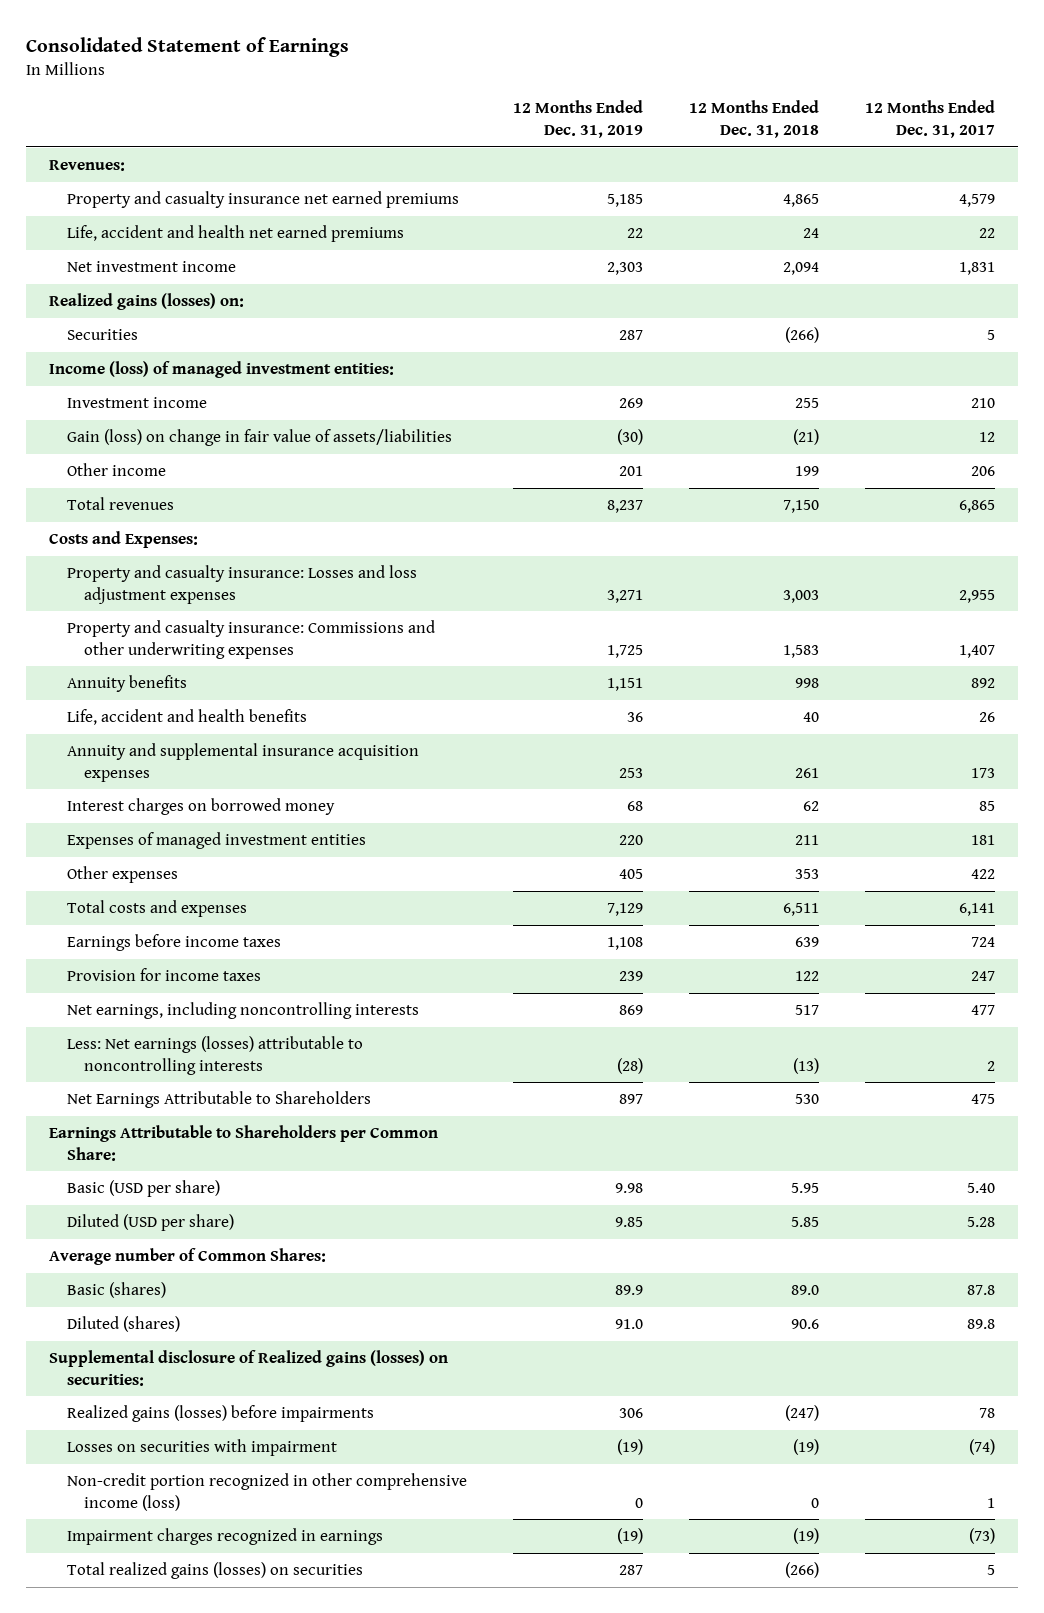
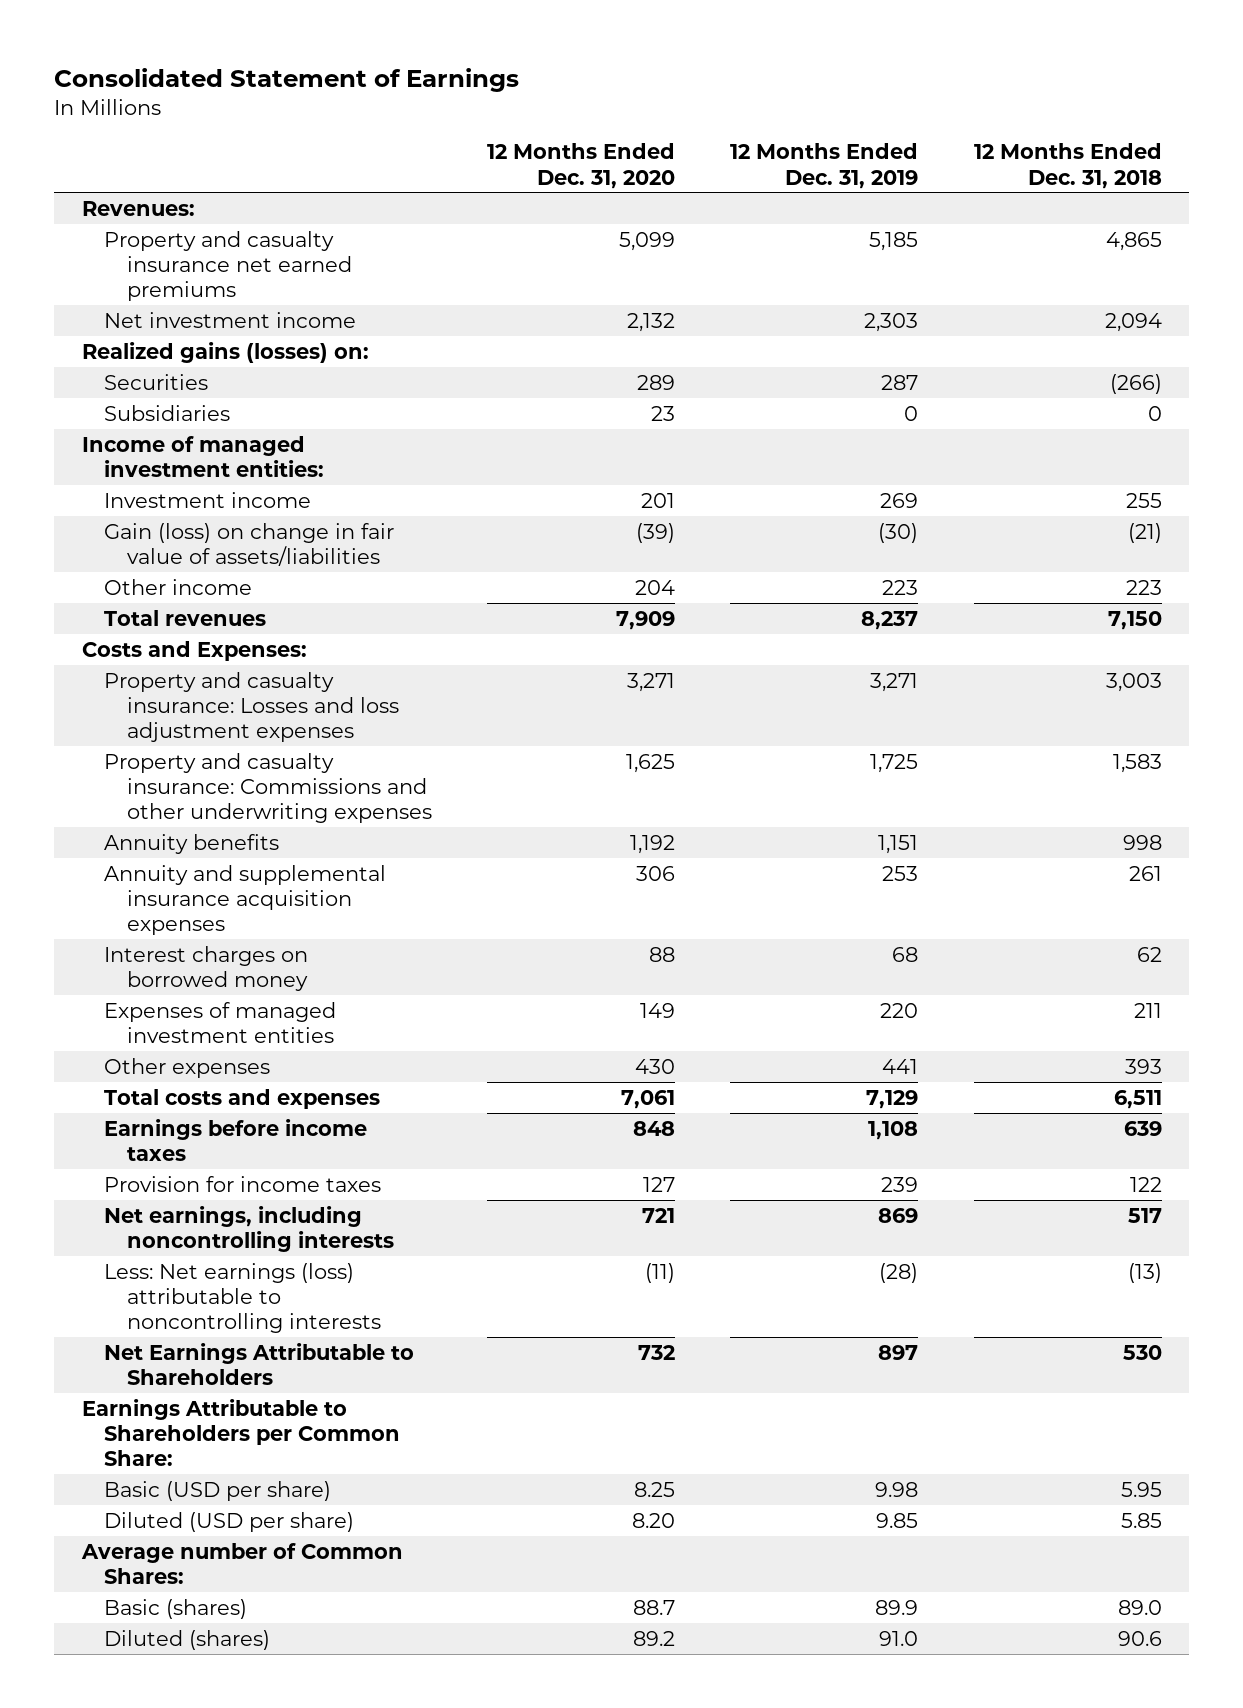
- | 12 Months Ended Dec. 31, 2019 | 12 Months Ended Dec. 31, 2018 | 12 Months Ended Dec. 31, 2017
+ | 12 Months Ended Dec. 31, 2020 | 12 Months Ended Dec. 31, 2019 | 12 Months Ended Dec. 31, 2018
- Life, accident and health net earned premiums | 22 | 24 | 22
- Income (loss) of managed investment entities:
+ Subsidiaries | 23 | 0 | 0
+ Income of managed investment entities:
- Other income | 201 | 199 | 206
+ Other income | 204 | 223 | 223
- Life, accident and health benefits | 36 | 40 | 26
- Other expenses | 405 | 353 | 422
+ Other expenses | 430 | 441 | 393
- Less: Net earnings (losses) attributable to noncontrolling interests | (28) | (13) | 2
+ Less: Net earnings (loss) attributable to noncontrolling interests | (11) | (28) | (13)
- Supplemental disclosure of Realized gains (losses) on securities:
- Realized gains (losses) before impairments | 306 | (247) | 78
- Losses on securities with impairment | (19) | (19) | (74)
- Non-credit portion recognized in other comprehensive income (loss) | 0 | 0 | 1
- Impairment charges recognized in earnings | (19) | (19) | (73)
- Total realized gains (losses) on securities | 287 | (266) | 5

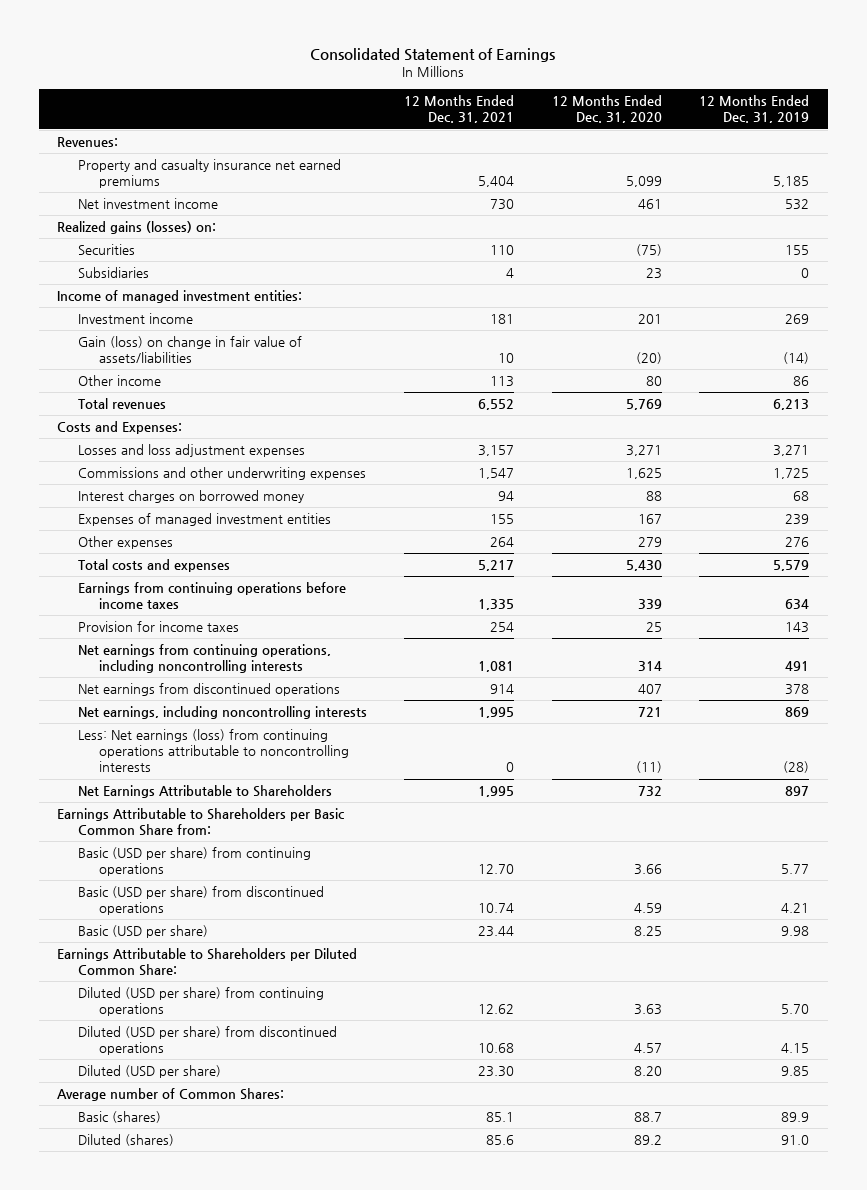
- | 12 Months Ended Dec. 31, 2020 | 12 Months Ended Dec. 31, 2019 | 12 Months Ended Dec. 31, 2018
+ | 12 Months Ended Dec. 31, 2021 | 12 Months Ended Dec. 31, 2020 | 12 Months Ended Dec. 31, 2019
- Net investment income | 2,132 | 2,303 | 2,094
+ Net investment income | 730 | 461 | 532
- Securities | 289 | 287 | (266)
+ Securities | 110 | (75) | 155
- Gain (loss) on change in fair value of assets/liabilities | (39) | (30) | (21)
- Other income | 204 | 223 | 223
- Total revenues | 7,909 | 8,237 | 7,150
+ Gain (loss) on change in fair value of assets/liabilities | 10 | (20) | (14)
+ Other income | 113 | 80 | 86
+ Total revenues | 6,552 | 5,769 | 6,213
- Property and casualty insurance: Losses and loss adjustment expenses | 3,271 | 3,271 | 3,003
- Property and casualty insurance: Commissions and other underwriting expenses | 1,625 | 1,725 | 1,583
- Annuity benefits | 1,192 | 1,151 | 998
- Annuity and supplemental insurance acquisition expenses | 306 | 253 | 261
+ Losses and loss adjustment expenses | 3,157 | 3,271 | 3,271
+ Commissions and other underwriting expenses | 1,547 | 1,625 | 1,725
- Expenses of managed investment entities | 149 | 220 | 211
- Other expenses | 430 | 441 | 393
- Total costs and expenses | 7,061 | 7,129 | 6,511
- Earnings before income taxes | 848 | 1,108 | 639
- Provision for income taxes | 127 | 239 | 122
+ Expenses of managed investment entities | 155 | 167 | 239
+ Other expenses | 264 | 279 | 276
+ Total costs and expenses | 5,217 | 5,430 | 5,579
+ Earnings from continuing operations before income taxes | 1,335 | 339 | 634
+ Provision for income taxes | 254 | 25 | 143
+ Net earnings from continuing operations, including noncontrolling interests | 1,081 | 314 | 491
+ Net earnings from discontinued operations | 914 | 407 | 378
- Less: Net earnings (loss) attributable to noncontrolling interests | (11) | (28) | (13)
+ Less: Net earnings (loss) from continuing operations attributable to noncontrolling interests | 0 | (11) | (28)
- Earnings Attributable to Shareholders per Common Share:
+ Earnings Attributable to Shareholders per Basic Common Share from:
+ Basic (USD per share) from continuing operations | 12.70 | 3.66 | 5.77
+ Basic (USD per share) from discontinued operations | 10.74 | 4.59 | 4.21
+ Earnings Attributable to Shareholders per Diluted Common Share:
+ Diluted (USD per share) from continuing operations | 12.62 | 3.63 | 5.70
+ Diluted (USD per share) from discontinued operations | 10.68 | 4.57 | 4.15

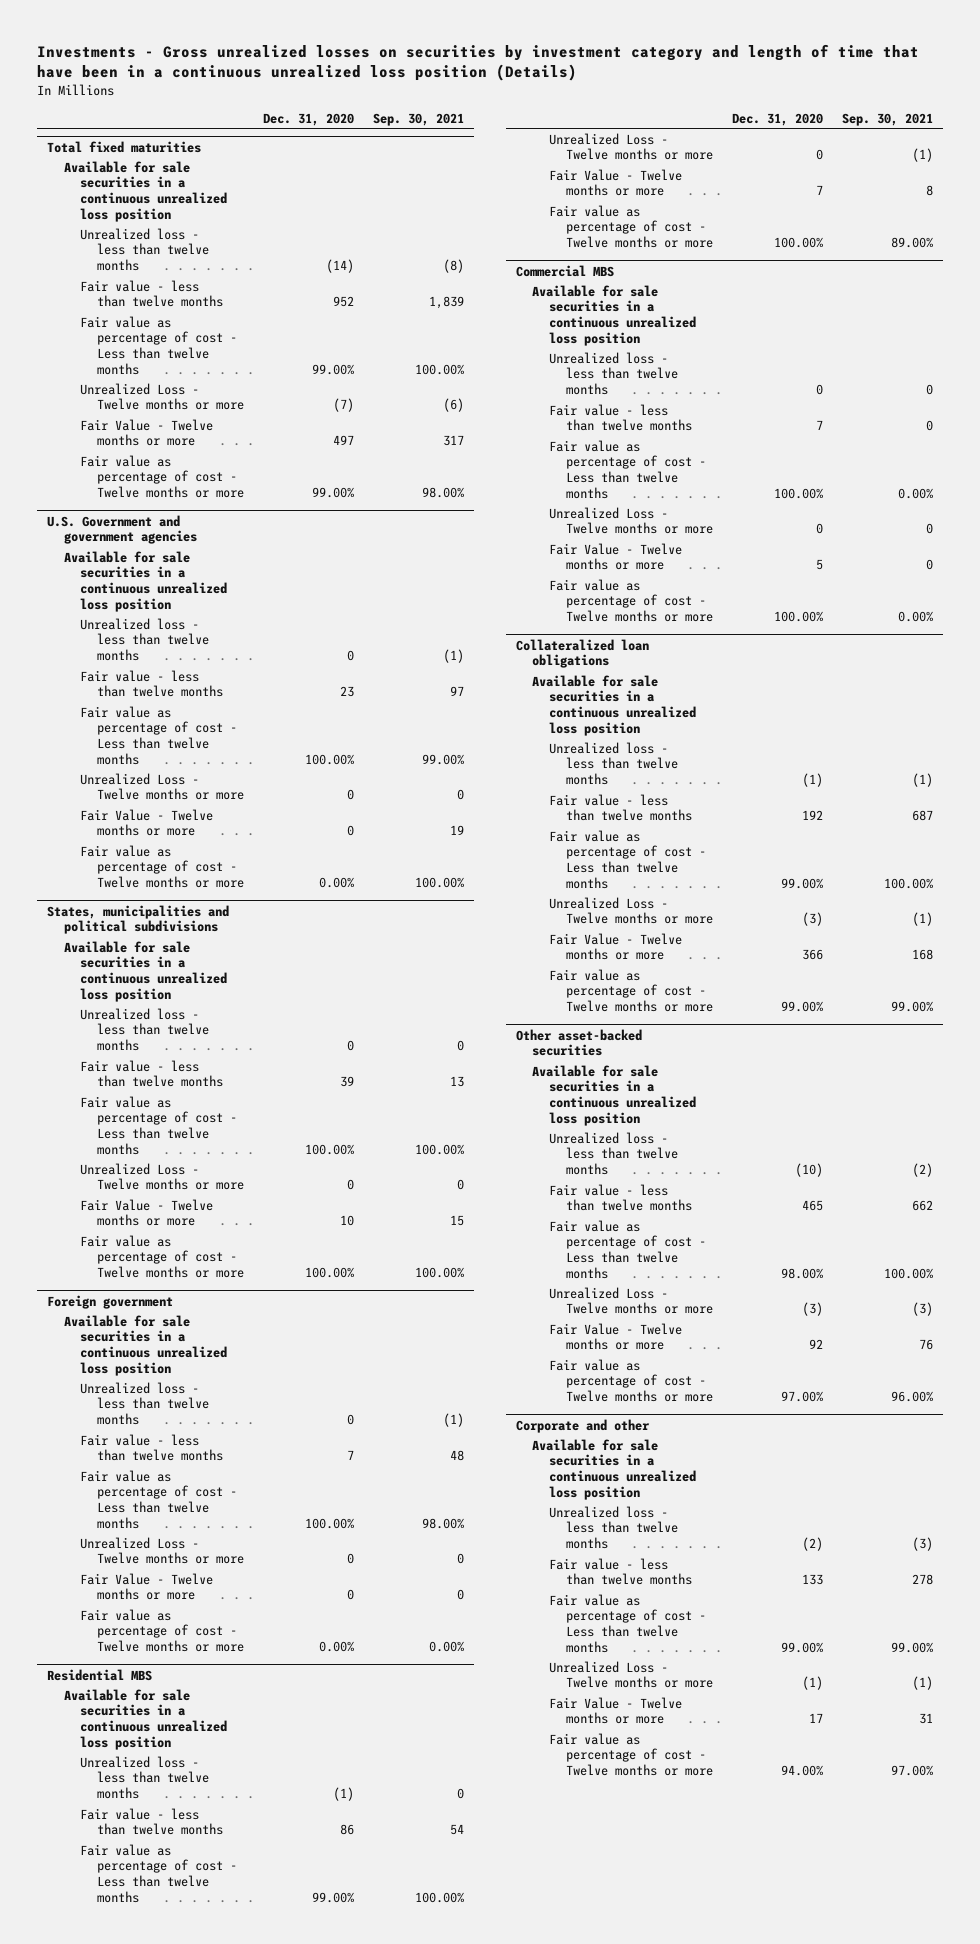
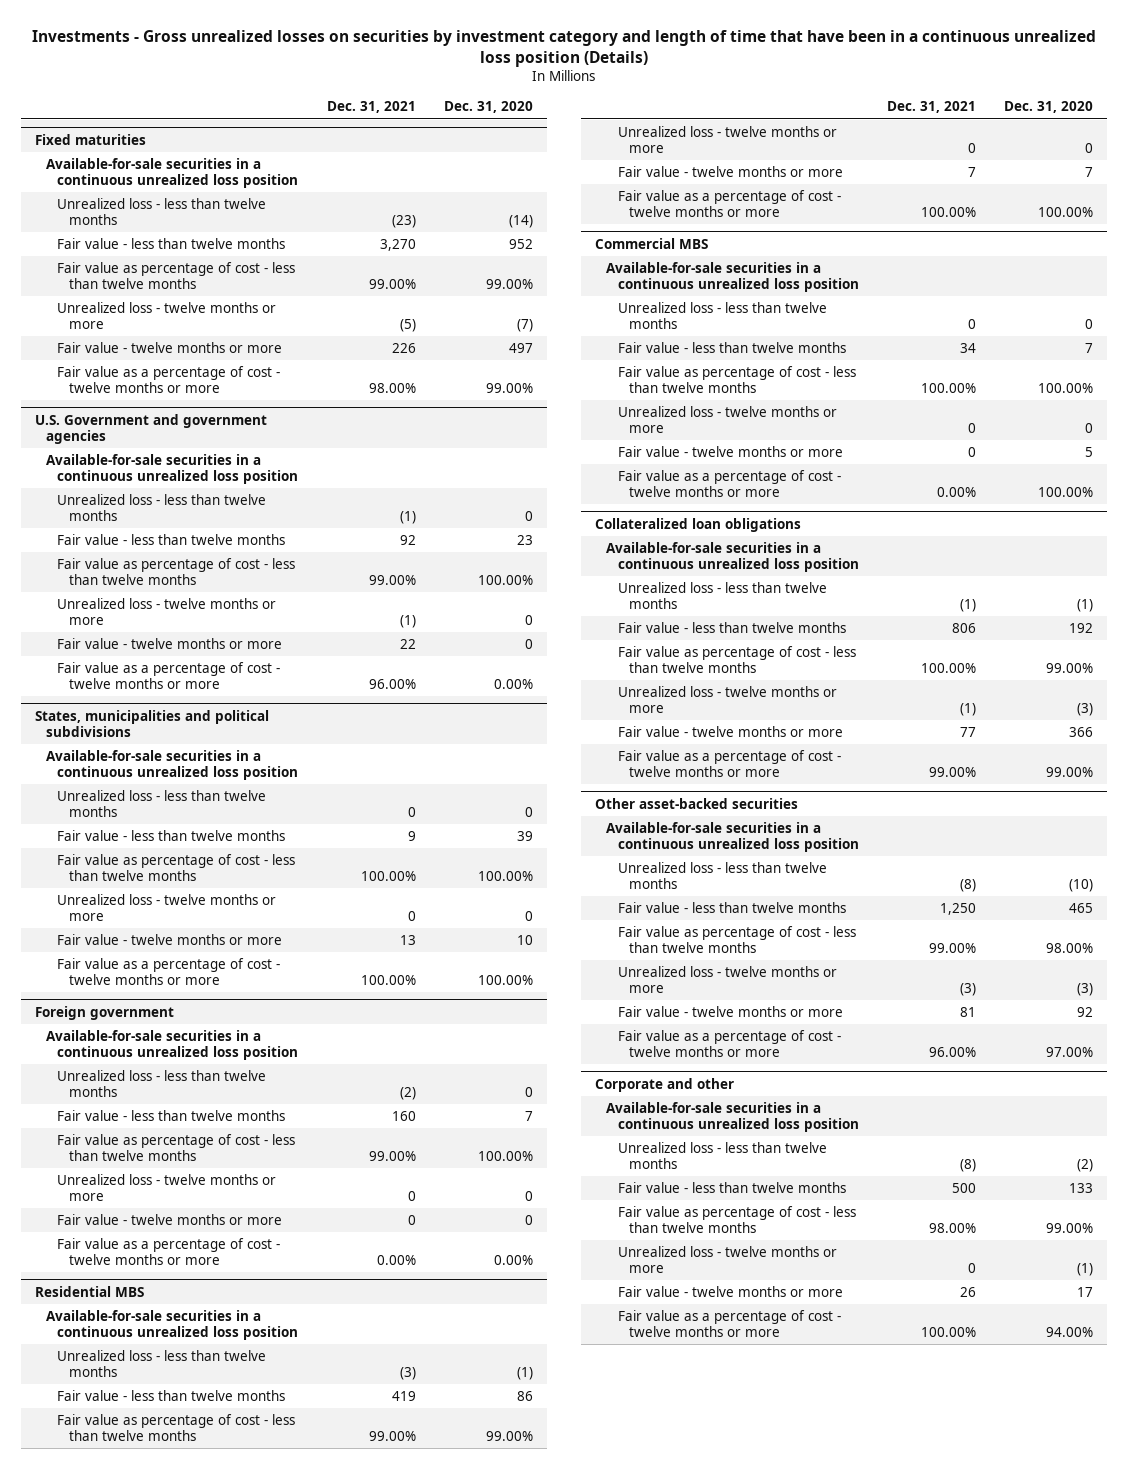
- | Dec. 31, 2020 | Sep. 30, 2021
+ | Dec. 31, 2021 | Dec. 31, 2020
- Total fixed maturities
- Available for sale securities in a continuous unrealized loss position
+ Fixed maturities
+ Available-for-sale securities in a continuous unrealized loss position
- Fair value as percentage of cost - Less than twelve months | 99.00% | 100.00%
- Unrealized Loss - Twelve months or more | (7) | (6)
- Fair Value - Twelve months or more | 497 | 317
- Fair value as percentage of cost - Twelve months or more | 99.00% | 98.00%
+ Fair value as percentage of cost - less than twelve months | 99.00% | 99.00%
+ Unrealized loss - twelve months or more | (5) | (7)
+ Fair value - twelve months or more | 226 | 497
+ Fair value as a percentage of cost - twelve months or more | 98.00% | 99.00%
@ U.S. Government and government agencies
- Available for sale securities in a continuous unrealized loss position
+ Available-for-sale securities in a continuous unrealized loss position
- Fair value as percentage of cost - Less than twelve months | 100.00% | 99.00%
- Unrealized Loss - Twelve months or more | 0 | 0
- Fair Value - Twelve months or more | 0 | 19
- Fair value as percentage of cost - Twelve months or more | 0.00% | 100.00%
+ Fair value as percentage of cost - less than twelve months | 99.00% | 100.00%
+ Unrealized loss - twelve months or more | (1) | 0
+ Fair value - twelve months or more | 22 | 0
+ Fair value as a percentage of cost - twelve months or more | 96.00% | 0.00%
@ States, municipalities and political subdivisions
- Available for sale securities in a continuous unrealized loss position
+ Available-for-sale securities in a continuous unrealized loss position
- Fair value as percentage of cost - Less than twelve months | 100.00% | 100.00%
- Unrealized Loss - Twelve months or more | 0 | 0
- Fair Value - Twelve months or more | 10 | 15
- Fair value as percentage of cost - Twelve months or more | 100.00% | 100.00%
+ Fair value as percentage of cost - less than twelve months | 100.00% | 100.00%
+ Unrealized loss - twelve months or more | 0 | 0
+ Fair value - twelve months or more | 13 | 10
+ Fair value as a percentage of cost - twelve months or more | 100.00% | 100.00%
@ Foreign government
- Available for sale securities in a continuous unrealized loss position
+ Available-for-sale securities in a continuous unrealized loss position
- Fair value as percentage of cost - Less than twelve months | 100.00% | 98.00%
- Unrealized Loss - Twelve months or more | 0 | 0
- Fair Value - Twelve months or more | 0 | 0
- Fair value as percentage of cost - Twelve months or more | 0.00% | 0.00%
+ Fair value as percentage of cost - less than twelve months | 99.00% | 100.00%
+ Unrealized loss - twelve months or more | 0 | 0
+ Fair value - twelve months or more | 0 | 0
+ Fair value as a percentage of cost - twelve months or more | 0.00% | 0.00%
@ Residential MBS
- Available for sale securities in a continuous unrealized loss position
+ Available-for-sale securities in a continuous unrealized loss position
- Fair value as percentage of cost - Less than twelve months | 99.00% | 100.00%
- Unrealized Loss - Twelve months or more | 0 | (1)
- Fair Value - Twelve months or more | 7 | 8
- Fair value as percentage of cost - Twelve months or more | 100.00% | 89.00%
+ Fair value as percentage of cost - less than twelve months | 99.00% | 99.00%
+ Unrealized loss - twelve months or more | 0 | 0
+ Fair value - twelve months or more | 7 | 7
+ Fair value as a percentage of cost - twelve months or more | 100.00% | 100.00%
@ Commercial MBS
- Available for sale securities in a continuous unrealized loss position
+ Available-for-sale securities in a continuous unrealized loss position
- Fair value as percentage of cost - Less than twelve months | 100.00% | 0.00%
- Unrealized Loss - Twelve months or more | 0 | 0
- Fair Value - Twelve months or more | 5 | 0
- Fair value as percentage of cost - Twelve months or more | 100.00% | 0.00%
+ Fair value as percentage of cost - less than twelve months | 100.00% | 100.00%
+ Unrealized loss - twelve months or more | 0 | 0
+ Fair value - twelve months or more | 0 | 5
+ Fair value as a percentage of cost - twelve months or more | 0.00% | 100.00%
@ Collateralized loan obligations
- Available for sale securities in a continuous unrealized loss position
+ Available-for-sale securities in a continuous unrealized loss position
- Fair value as percentage of cost - Less than twelve months | 99.00% | 100.00%
- Unrealized Loss - Twelve months or more | (3) | (1)
- Fair Value - Twelve months or more | 366 | 168
- Fair value as percentage of cost - Twelve months or more | 99.00% | 99.00%
+ Fair value as percentage of cost - less than twelve months | 100.00% | 99.00%
+ Unrealized loss - twelve months or more | (1) | (3)
+ Fair value - twelve months or more | 77 | 366
+ Fair value as a percentage of cost - twelve months or more | 99.00% | 99.00%
@ Other asset-backed securities
- Available for sale securities in a continuous unrealized loss position
+ Available-for-sale securities in a continuous unrealized loss position
- Fair value as percentage of cost - Less than twelve months | 98.00% | 100.00%
- Unrealized Loss - Twelve months or more | (3) | (3)
- Fair Value - Twelve months or more | 92 | 76
- Fair value as percentage of cost - Twelve months or more | 97.00% | 96.00%
+ Fair value as percentage of cost - less than twelve months | 99.00% | 98.00%
+ Unrealized loss - twelve months or more | (3) | (3)
+ Fair value - twelve months or more | 81 | 92
+ Fair value as a percentage of cost - twelve months or more | 96.00% | 97.00%
@ Corporate and other
- Available for sale securities in a continuous unrealized loss position
+ Available-for-sale securities in a continuous unrealized loss position
- Fair value as percentage of cost - Less than twelve months | 99.00% | 99.00%
- Unrealized Loss - Twelve months or more | (1) | (1)
- Fair Value - Twelve months or more | 17 | 31
- Fair value as percentage of cost - Twelve months or more | 94.00% | 97.00%
+ Fair value as percentage of cost - less than twelve months | 98.00% | 99.00%
+ Unrealized loss - twelve months or more | 0 | (1)
+ Fair value - twelve months or more | 26 | 17
+ Fair value as a percentage of cost - twelve months or more | 100.00% | 94.00%

